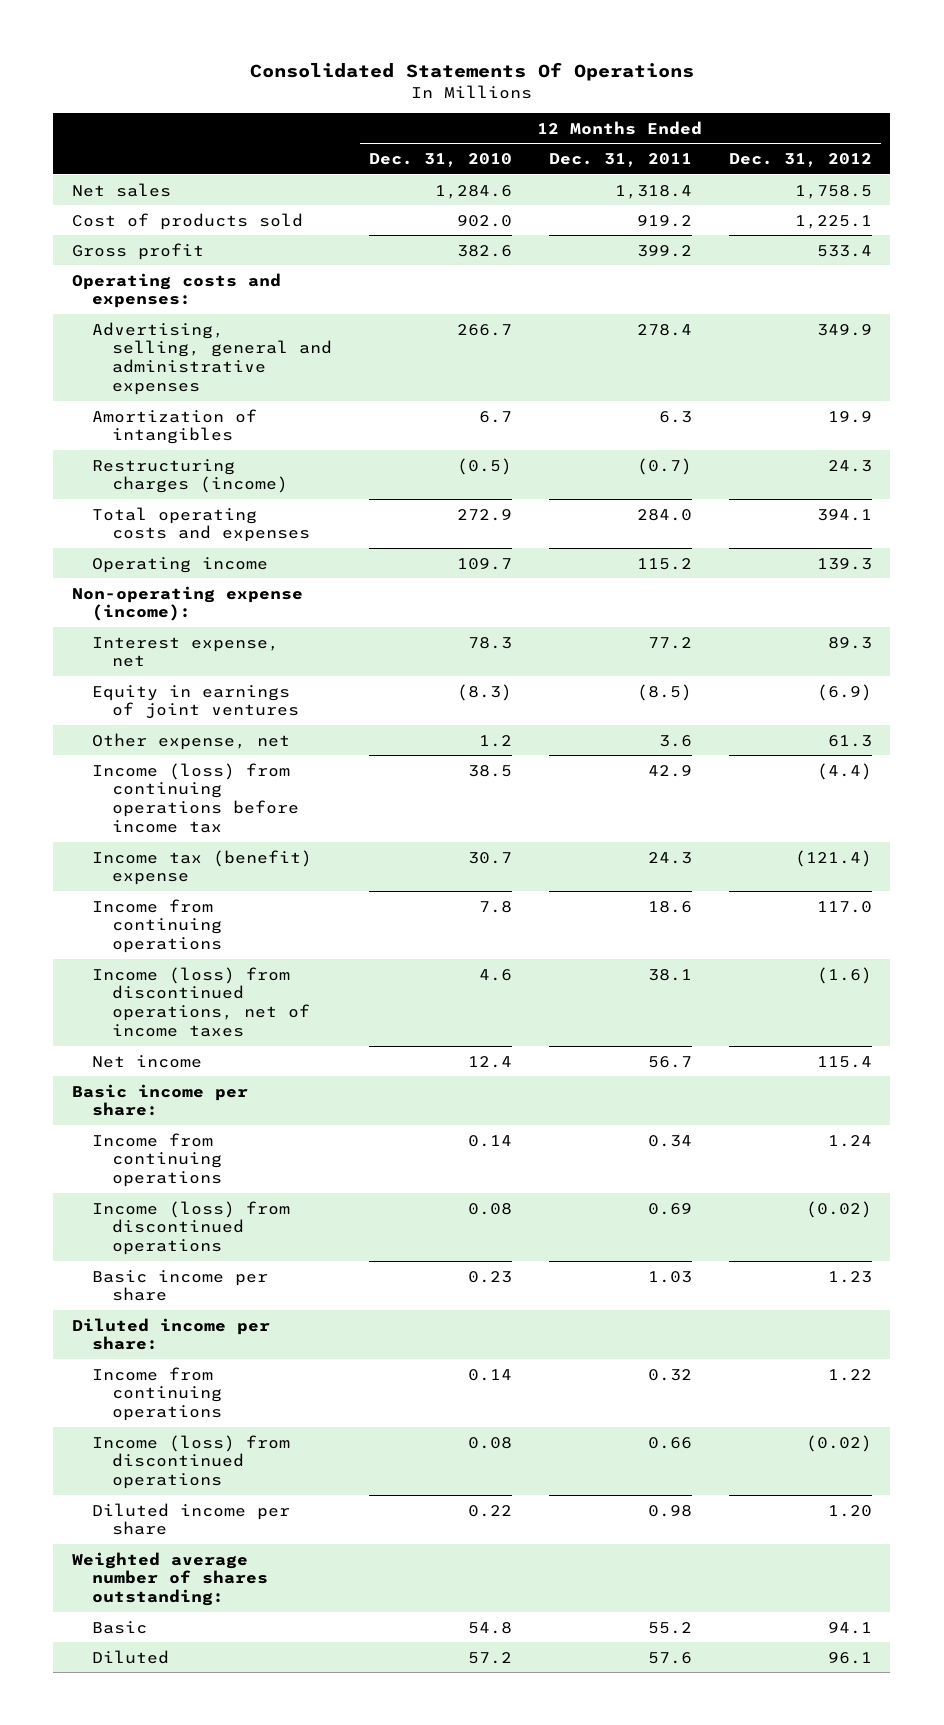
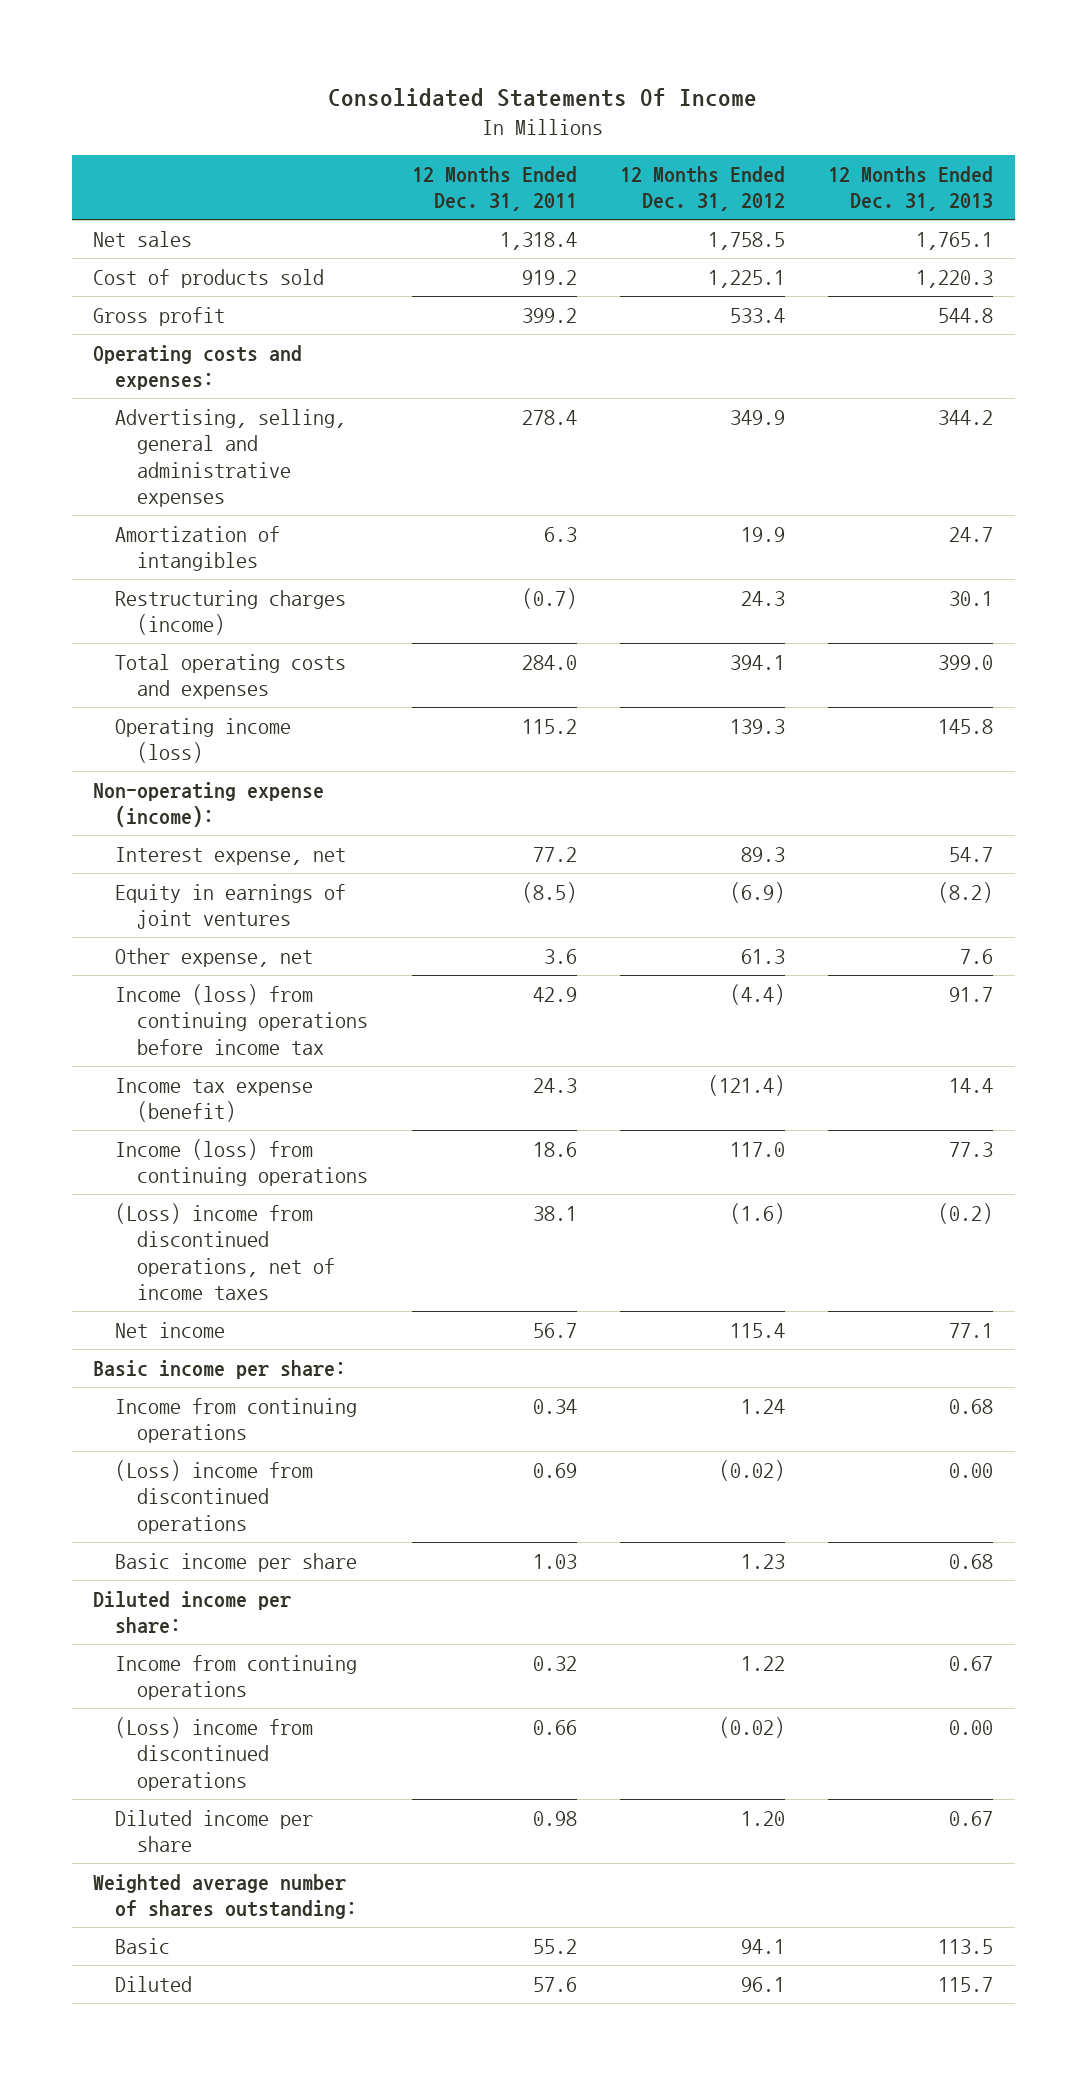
- Consolidated Statements Of Operations
+ Consolidated Statements Of Income
- | 12 Months Ended Dec. 31, 2010 | 12 Months Ended Dec. 31, 2011 | 12 Months Ended Dec. 31, 2012
+ | 12 Months Ended Dec. 31, 2011 | 12 Months Ended Dec. 31, 2012 | 12 Months Ended Dec. 31, 2013
- Operating income | 109.7 | 115.2 | 139.3
+ Operating income (loss) | 115.2 | 139.3 | 145.8
- Income tax (benefit) expense | 30.7 | 24.3 | (121.4)
- Income from continuing operations | 7.8 | 18.6 | 117.0
- Income (loss) from discontinued operations, net of income taxes | 4.6 | 38.1 | (1.6)
+ Income tax expense (benefit) | 24.3 | (121.4) | 14.4
+ Income (loss) from continuing operations | 18.6 | 117.0 | 77.3
+ (Loss) income from discontinued operations, net of income taxes | 38.1 | (1.6) | (0.2)
- Income (loss) from discontinued operations | 0.08 | 0.69 | (0.02)
+ (Loss) income from discontinued operations | 0.69 | (0.02) | 0.00
- Income (loss) from discontinued operations | 0.08 | 0.66 | (0.02)
+ (Loss) income from discontinued operations | 0.66 | (0.02) | 0.00

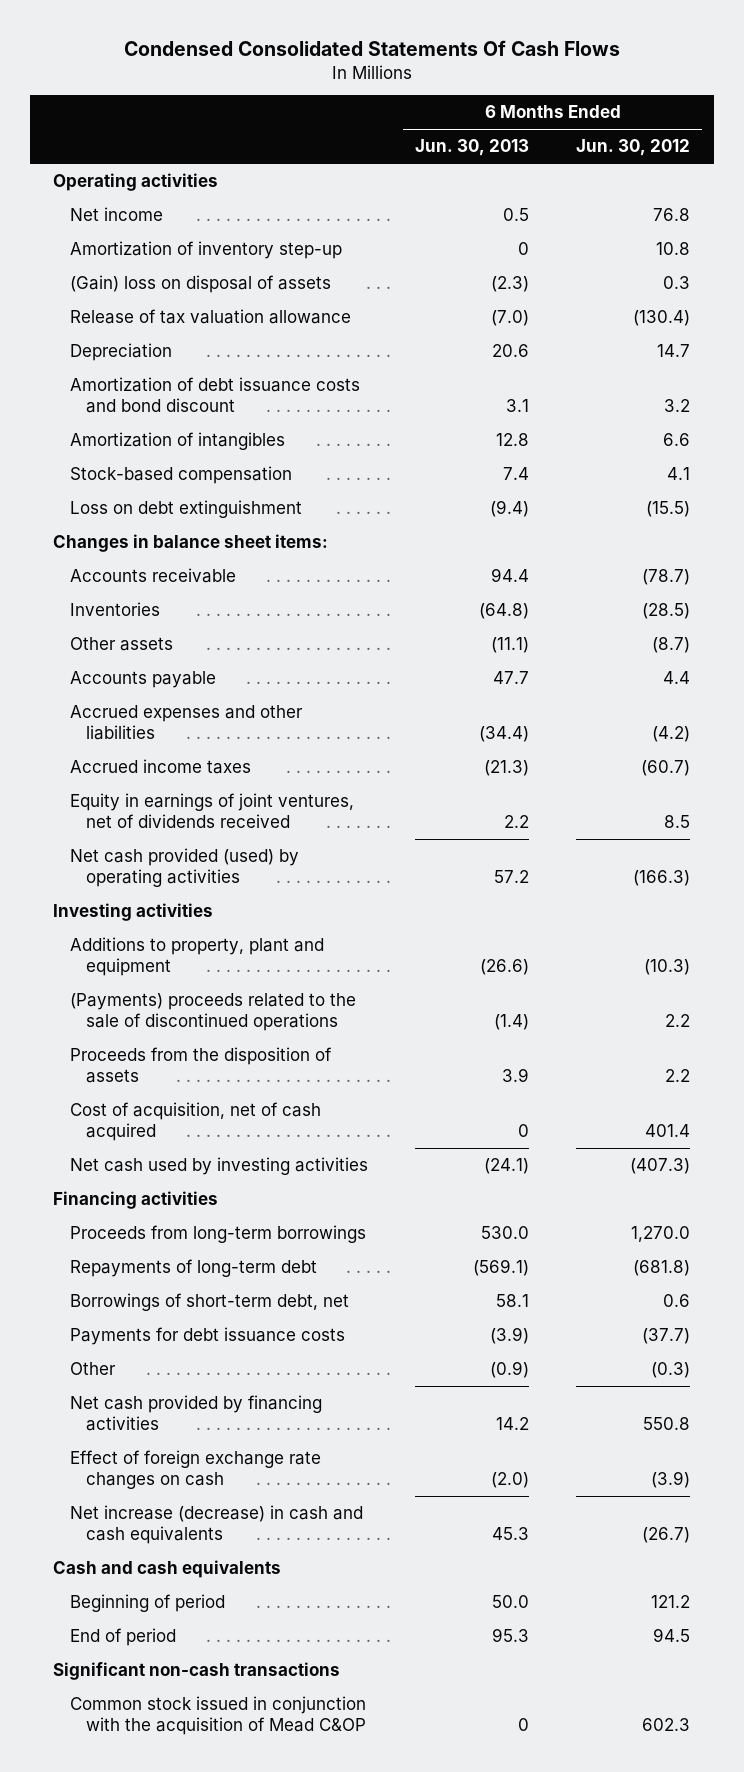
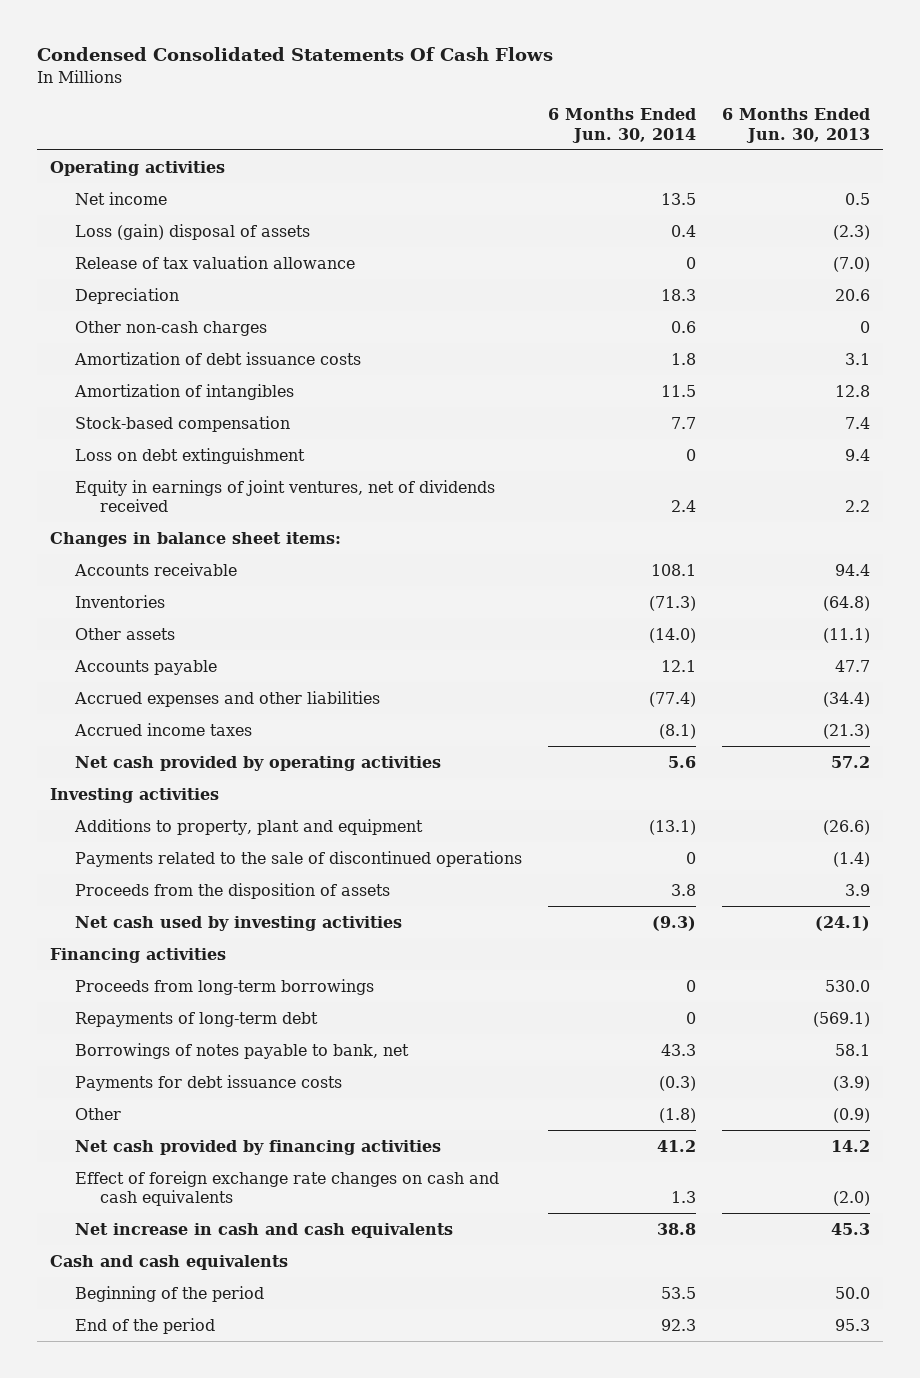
- | 6 Months Ended Jun. 30, 2013 | 6 Months Ended Jun. 30, 2012
+ | 6 Months Ended Jun. 30, 2014 | 6 Months Ended Jun. 30, 2013
- Amortization of inventory step-up | 0 | 10.8
- (Gain) loss on disposal of assets | (2.3) | 0.3
+ Loss (gain) disposal of assets | 0.4 | (2.3)
- Amortization of debt issuance costs and bond discount | 3.1 | 3.2
+ Other non-cash charges | 0.6 | 0
+ Amortization of debt issuance costs | 1.8 | 3.1
- Loss on debt extinguishment | (9.4) | (15.5)
+ Loss on debt extinguishment | 0 | 9.4
moved up: Equity in earnings of joint ventures, net of dividends received | 2.4 | 2.2
- Net cash provided (used) by operating activities | 57.2 | (166.3)
+ Net cash provided by operating activities | 5.6 | 57.2
- (Payments) proceeds related to the sale of discontinued operations | (1.4) | 2.2
+ Payments related to the sale of discontinued operations | 0 | (1.4)
- Cost of acquisition, net of cash acquired | 0 | 401.4
- Borrowings of short-term debt, net | 58.1 | 0.6
+ Borrowings of notes payable to bank, net | 43.3 | 58.1
- Effect of foreign exchange rate changes on cash | (2.0) | (3.9)
- Net increase (decrease) in cash and cash equivalents | 45.3 | (26.7)
+ Effect of foreign exchange rate changes on cash and cash equivalents | 1.3 | (2.0)
+ Net increase in cash and cash equivalents | 38.8 | 45.3
- Beginning of period | 50.0 | 121.2
- End of period | 95.3 | 94.5
- Significant non-cash transactions
- Common stock issued in conjunction with the acquisition of Mead C&OP | 0 | 602.3
+ Beginning of the period | 53.5 | 50.0
+ End of the period | 92.3 | 95.3

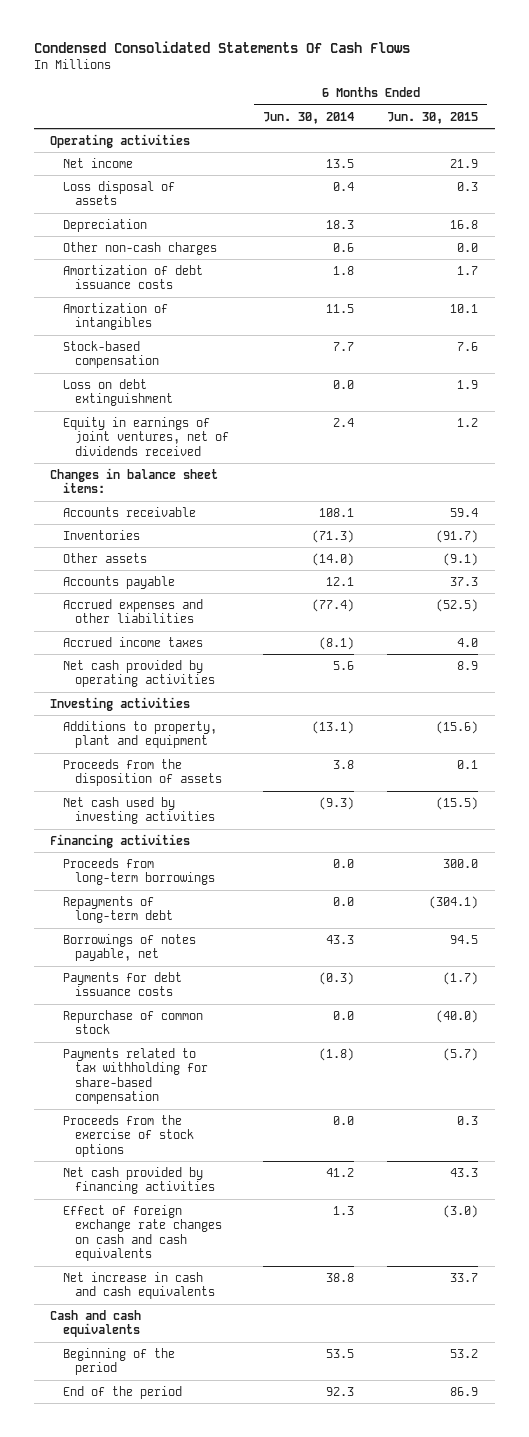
- | 6 Months Ended Jun. 30, 2014 | 6 Months Ended Jun. 30, 2013
+ | 6 Months Ended Jun. 30, 2014 | 6 Months Ended Jun. 30, 2015
- Loss (gain) disposal of assets | 0.4 | (2.3)
- Release of tax valuation allowance | 0 | (7.0)
+ Loss disposal of assets | 0.4 | 0.3
- Loss on debt extinguishment | 0 | 9.4
+ Loss on debt extinguishment | 0.0 | 1.9
- Payments related to the sale of discontinued operations | 0 | (1.4)
- Proceeds from long-term borrowings | 0 | 530.0
- Repayments of long-term debt | 0 | (569.1)
- Borrowings of notes payable to bank, net | 43.3 | 58.1
+ Proceeds from long-term borrowings | 0.0 | 300.0
+ Repayments of long-term debt | 0.0 | (304.1)
+ Borrowings of notes payable, net | 43.3 | 94.5
- Other | (1.8) | (0.9)
+ Repurchase of common stock | 0.0 | (40.0)
+ Payments related to tax withholding for share-based compensation | (1.8) | (5.7)
+ Proceeds from the exercise of stock options | 0.0 | 0.3

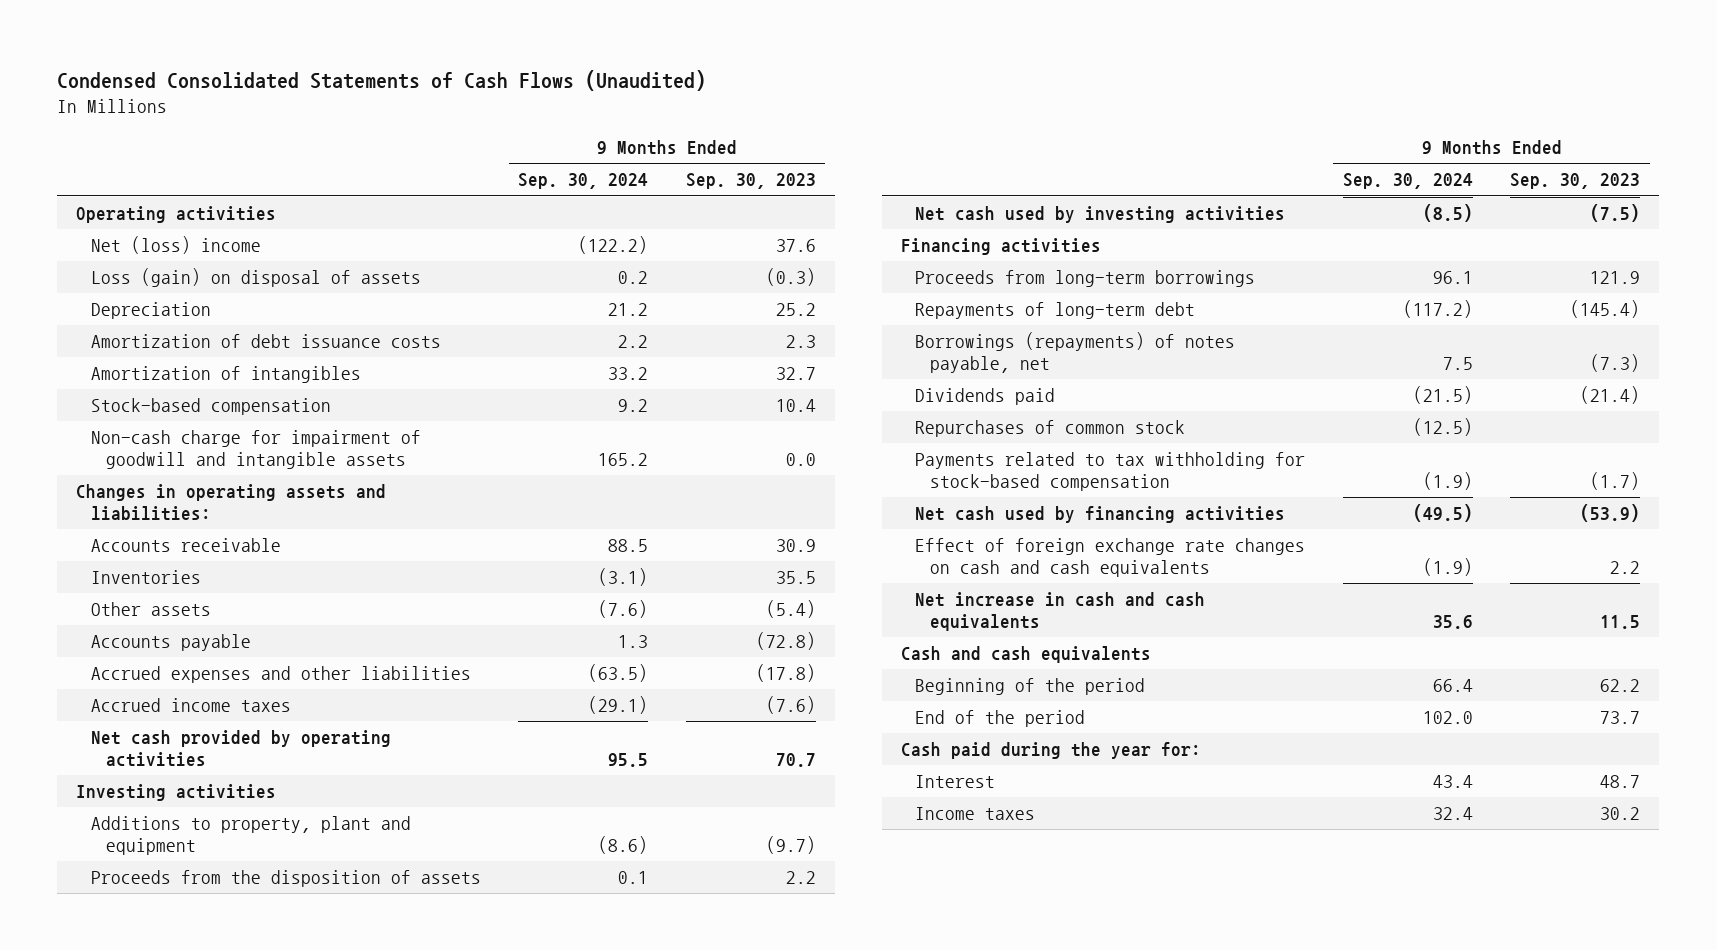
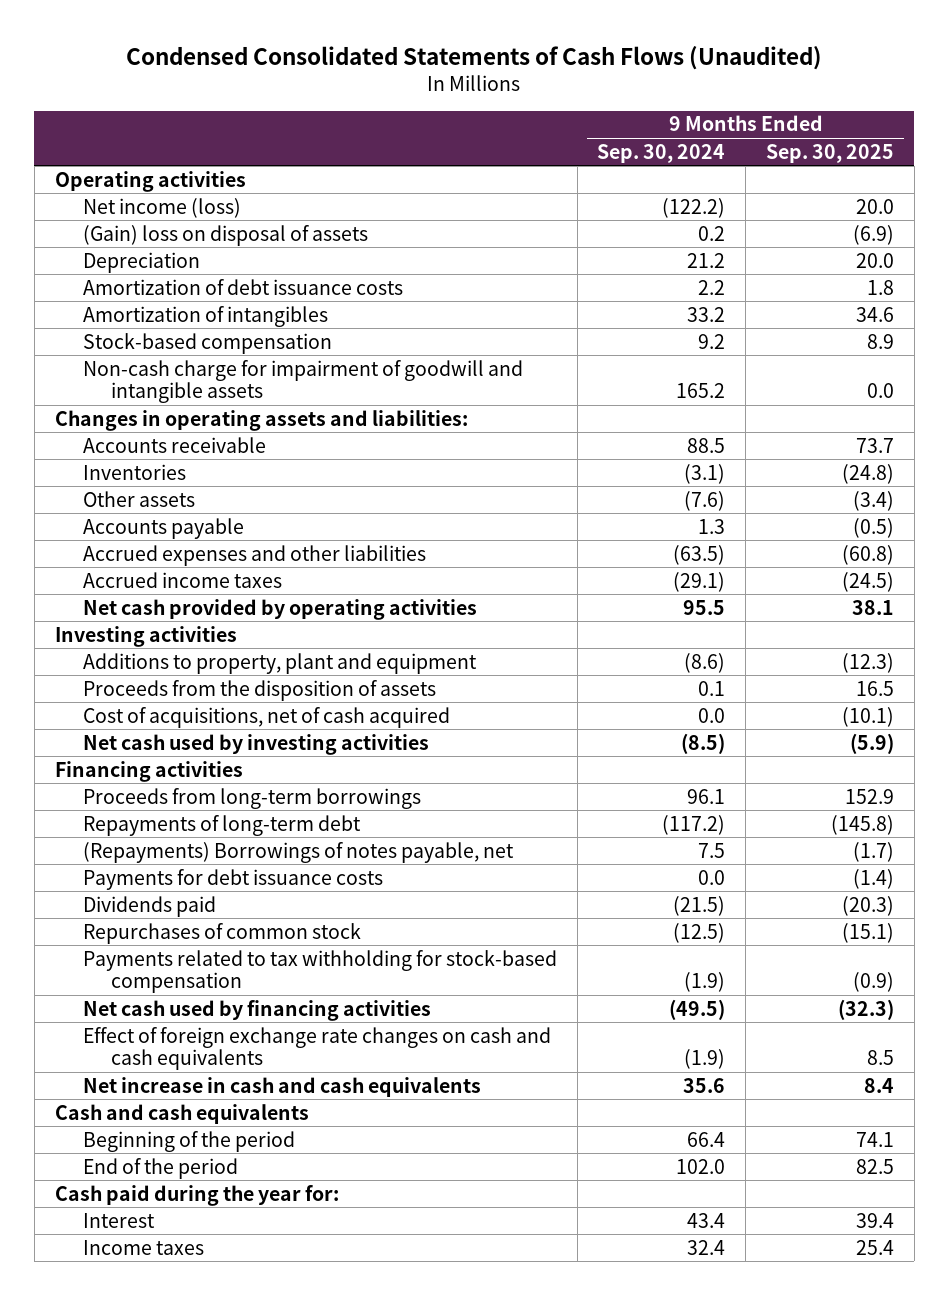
- | 9 Months Ended Sep. 30, 2024 | 9 Months Ended Sep. 30, 2023
+ | 9 Months Ended Sep. 30, 2024 | 9 Months Ended Sep. 30, 2025
- Net (loss) income | (122.2) | 37.6
- Loss (gain) on disposal of assets | 0.2 | (0.3)
+ Net income (loss) | (122.2) | 20.0
+ (Gain) loss on disposal of assets | 0.2 | (6.9)
+ Cost of acquisitions, net of cash acquired | 0.0 | (10.1)
- Borrowings (repayments) of notes payable, net | 7.5 | (7.3)
+ (Repayments) Borrowings of notes payable, net | 7.5 | (1.7)
+ Payments for debt issuance costs | 0.0 | (1.4)

